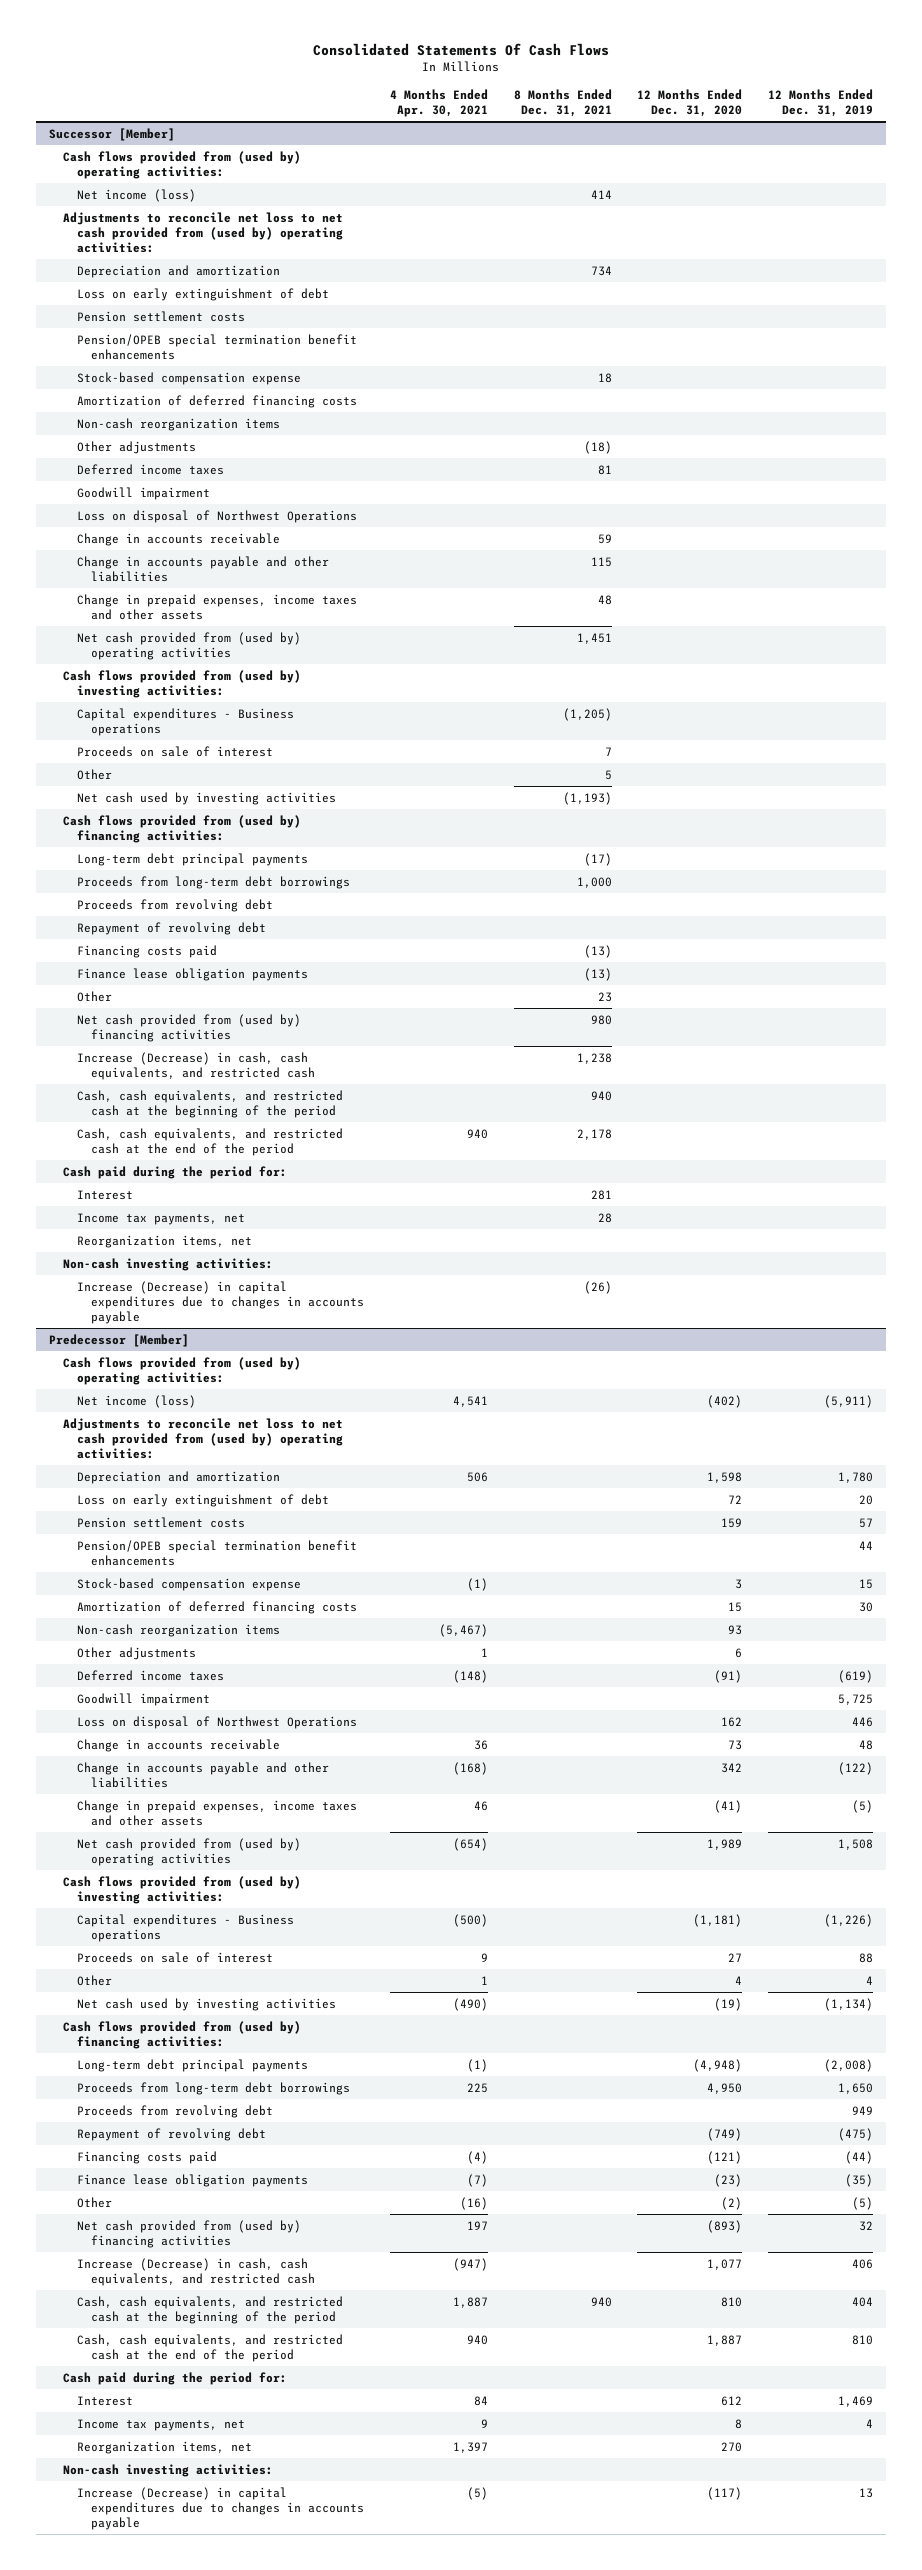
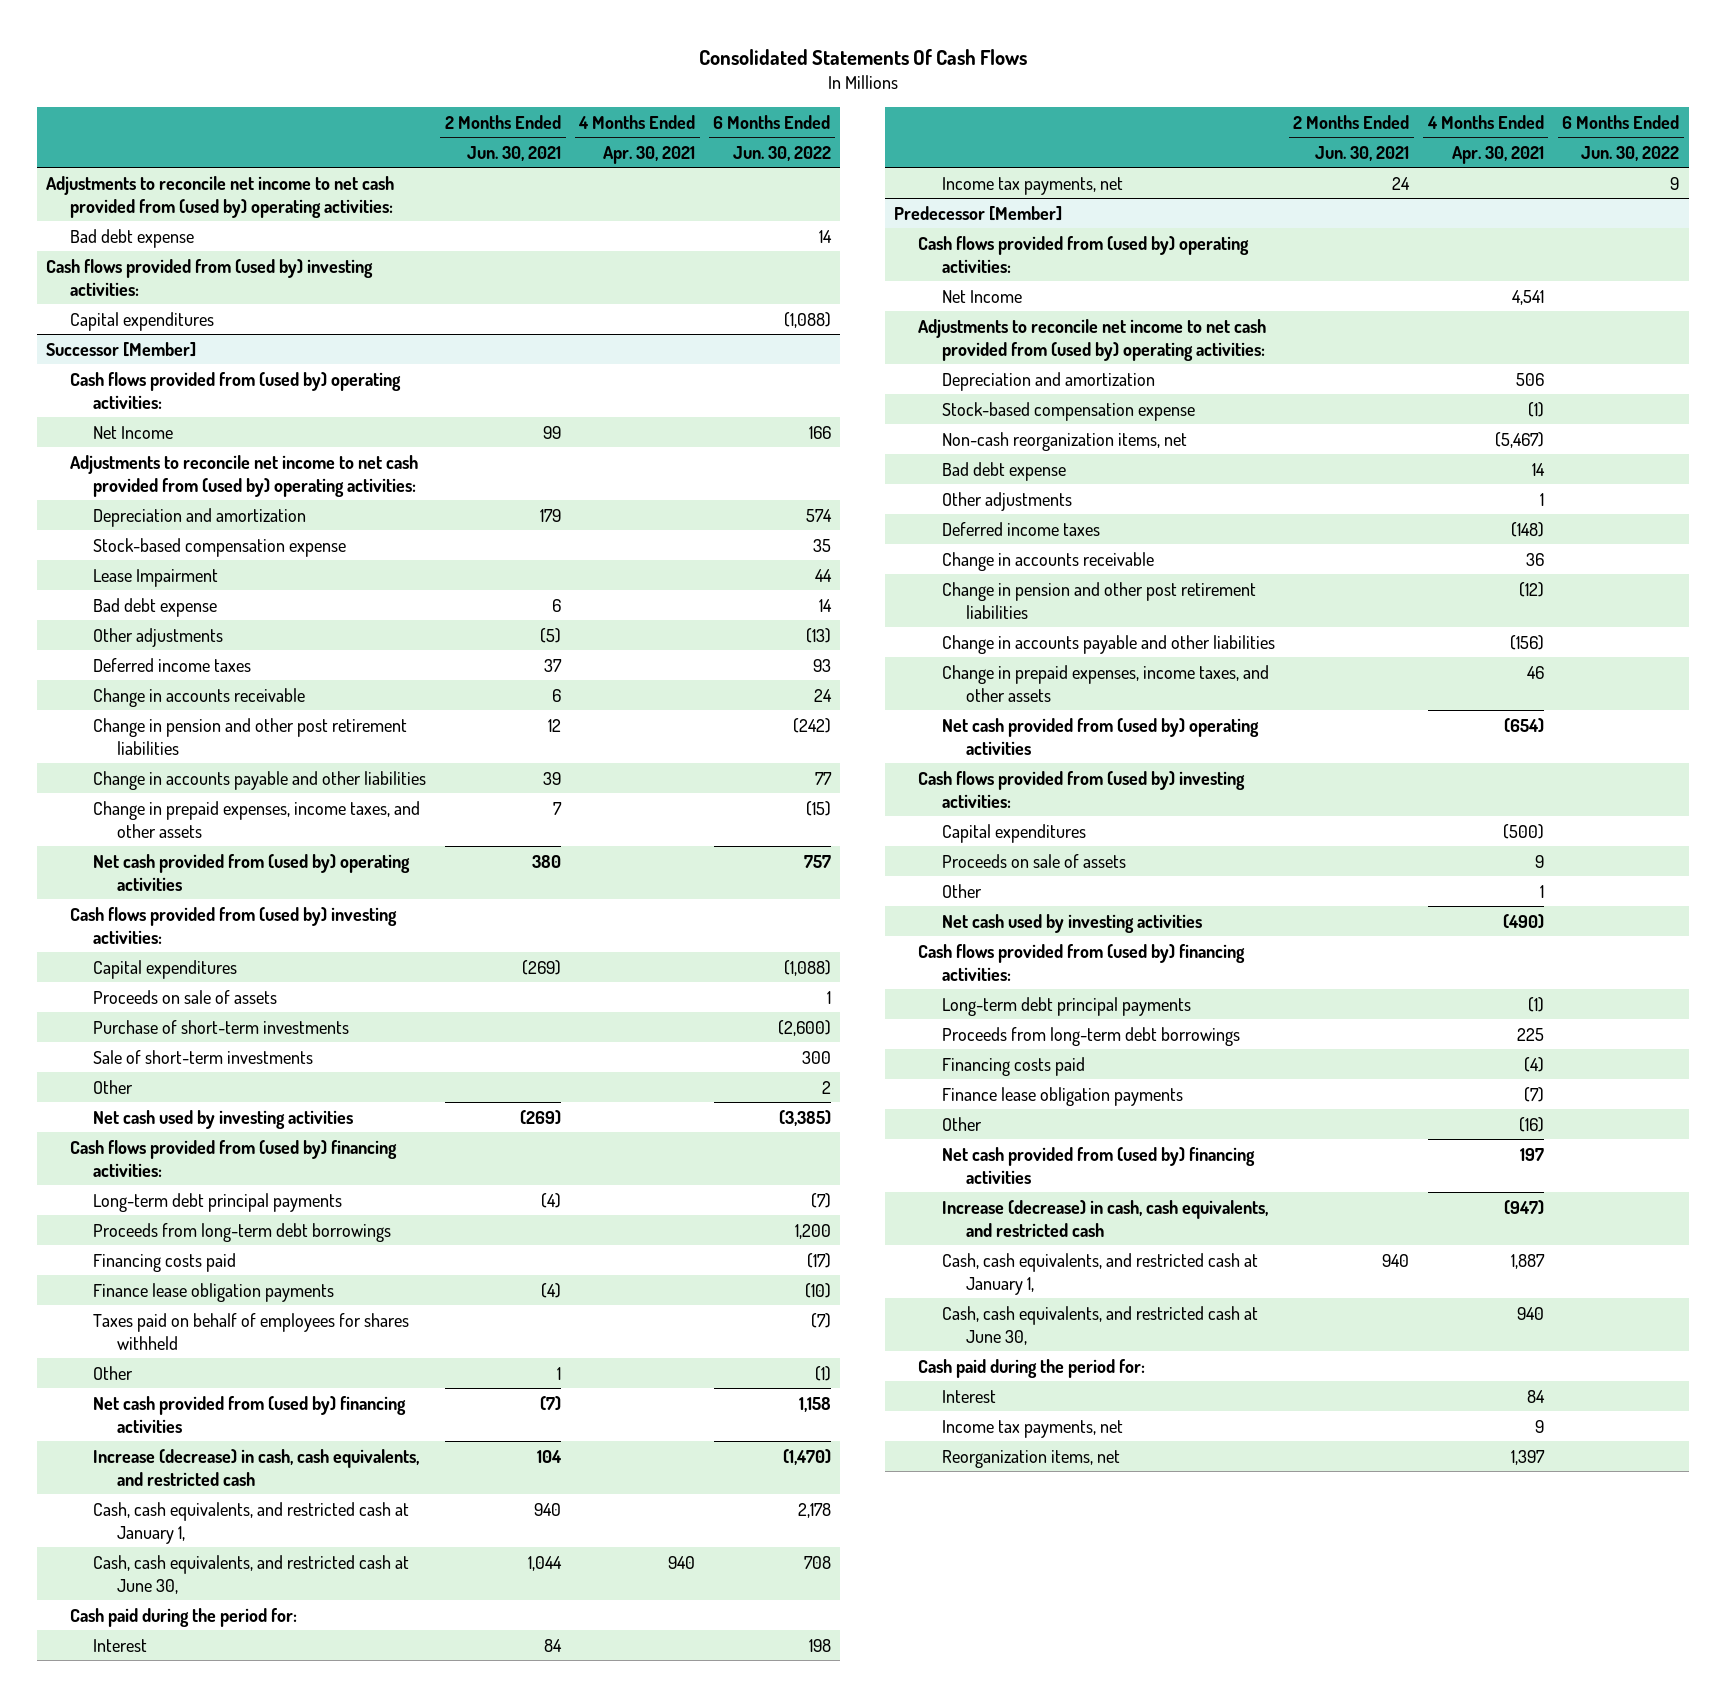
- | 4 Months Ended Apr. 30, 2021 | 8 Months Ended Dec. 31, 2021 | 12 Months Ended Dec. 31, 2020 | 12 Months Ended Dec. 31, 2019
+ | 2 Months Ended Jun. 30, 2021 | 4 Months Ended Apr. 30, 2021 | 6 Months Ended Jun. 30, 2022
+ Adjustments to reconcile net income to net cash provided from (used by) operating activities:
+ Bad debt expense | | | 14
+ Cash flows provided from (used by) investing activities:
+ Capital expenditures | | | (1,088)
@ Successor [Member]
- Net income (loss) | | 414 | |
- Adjustments to reconcile net loss to net cash provided from (used by) operating activities:
+ Net Income | 99 | | 166
+ Adjustments to reconcile net income to net cash provided from (used by) operating activities:
- Loss on early extinguishment of debt
- Pension settlement costs
- Pension/OPEB special termination benefit enhancements
- Amortization of deferred financing costs
- Non-cash reorganization items
+ Lease Impairment | | | 44
+ Bad debt expense | 6 | | 14
- Goodwill impairment
- Loss on disposal of Northwest Operations
+ Change in pension and other post retirement liabilities | 12 | | (242)
- Change in prepaid expenses, income taxes and other assets | | 48 | |
+ Change in prepaid expenses, income taxes, and other assets | 7 | | (15)
- Capital expenditures - Business operations | | (1,205) | |
- Proceeds on sale of interest | | 7 | |
+ Capital expenditures | (269) | | (1,088)
+ Proceeds on sale of assets | | | 1
+ Purchase of short-term investments | | | (2,600)
+ Sale of short-term investments | | | 300
- Proceeds from revolving debt
- Repayment of revolving debt
+ Taxes paid on behalf of employees for shares withheld | | | (7)
- Increase (Decrease) in cash, cash equivalents, and restricted cash | | 1,238 | |
- Cash, cash equivalents, and restricted cash at the beginning of the period | | 940 | |
- Cash, cash equivalents, and restricted cash at the end of the period | 940 | 2,178 | |
+ Increase (decrease) in cash, cash equivalents, and restricted cash | 104 | | (1,470)
+ Cash, cash equivalents, and restricted cash at January 1, | 940 | | 2,178
+ Cash, cash equivalents, and restricted cash at June 30, | 1,044 | 940 | 708
- Reorganization items, net
- Non-cash investing activities:
- Increase (Decrease) in capital expenditures due to changes in accounts payable | | (26) | |
@ Predecessor [Member]
- Net income (loss) | 4,541 | | (402) | (5,911)
- Adjustments to reconcile net loss to net cash provided from (used by) operating activities:
+ Net Income | | 4,541 |
+ Adjustments to reconcile net income to net cash provided from (used by) operating activities:
- Loss on early extinguishment of debt | | | 72 | 20
- Pension settlement costs | | | 159 | 57
- Pension/OPEB special termination benefit enhancements | | | | 44
- Amortization of deferred financing costs | | | 15 | 30
- Non-cash reorganization items | (5,467) | | 93 |
+ Non-cash reorganization items, net | | (5,467) |
+ Bad debt expense | | 14 |
- Goodwill impairment | | | | 5,725
- Loss on disposal of Northwest Operations | | | 162 | 446
- Change in accounts payable and other liabilities | (168) | | 342 | (122)
- Change in prepaid expenses, income taxes and other assets | 46 | | (41) | (5)
+ Change in pension and other post retirement liabilities | | (12) |
+ Change in accounts payable and other liabilities | | (156) |
+ Change in prepaid expenses, income taxes, and other assets | | 46 |
- Capital expenditures - Business operations | (500) | | (1,181) | (1,226)
- Proceeds on sale of interest | 9 | | 27 | 88
+ Capital expenditures | | (500) |
+ Proceeds on sale of assets | | 9 |
- Proceeds from revolving debt | | | | 949
- Repayment of revolving debt | | | (749) | (475)
- Increase (Decrease) in cash, cash equivalents, and restricted cash | (947) | | 1,077 | 406
- Cash, cash equivalents, and restricted cash at the beginning of the period | 1,887 | 940 | 810 | 404
- Cash, cash equivalents, and restricted cash at the end of the period | 940 | | 1,887 | 810
+ Increase (decrease) in cash, cash equivalents, and restricted cash | | (947) |
+ Cash, cash equivalents, and restricted cash at January 1, | 940 | 1,887 |
+ Cash, cash equivalents, and restricted cash at June 30, | | 940 |
- Non-cash investing activities:
- Increase (Decrease) in capital expenditures due to changes in accounts payable | (5) | | (117) | 13

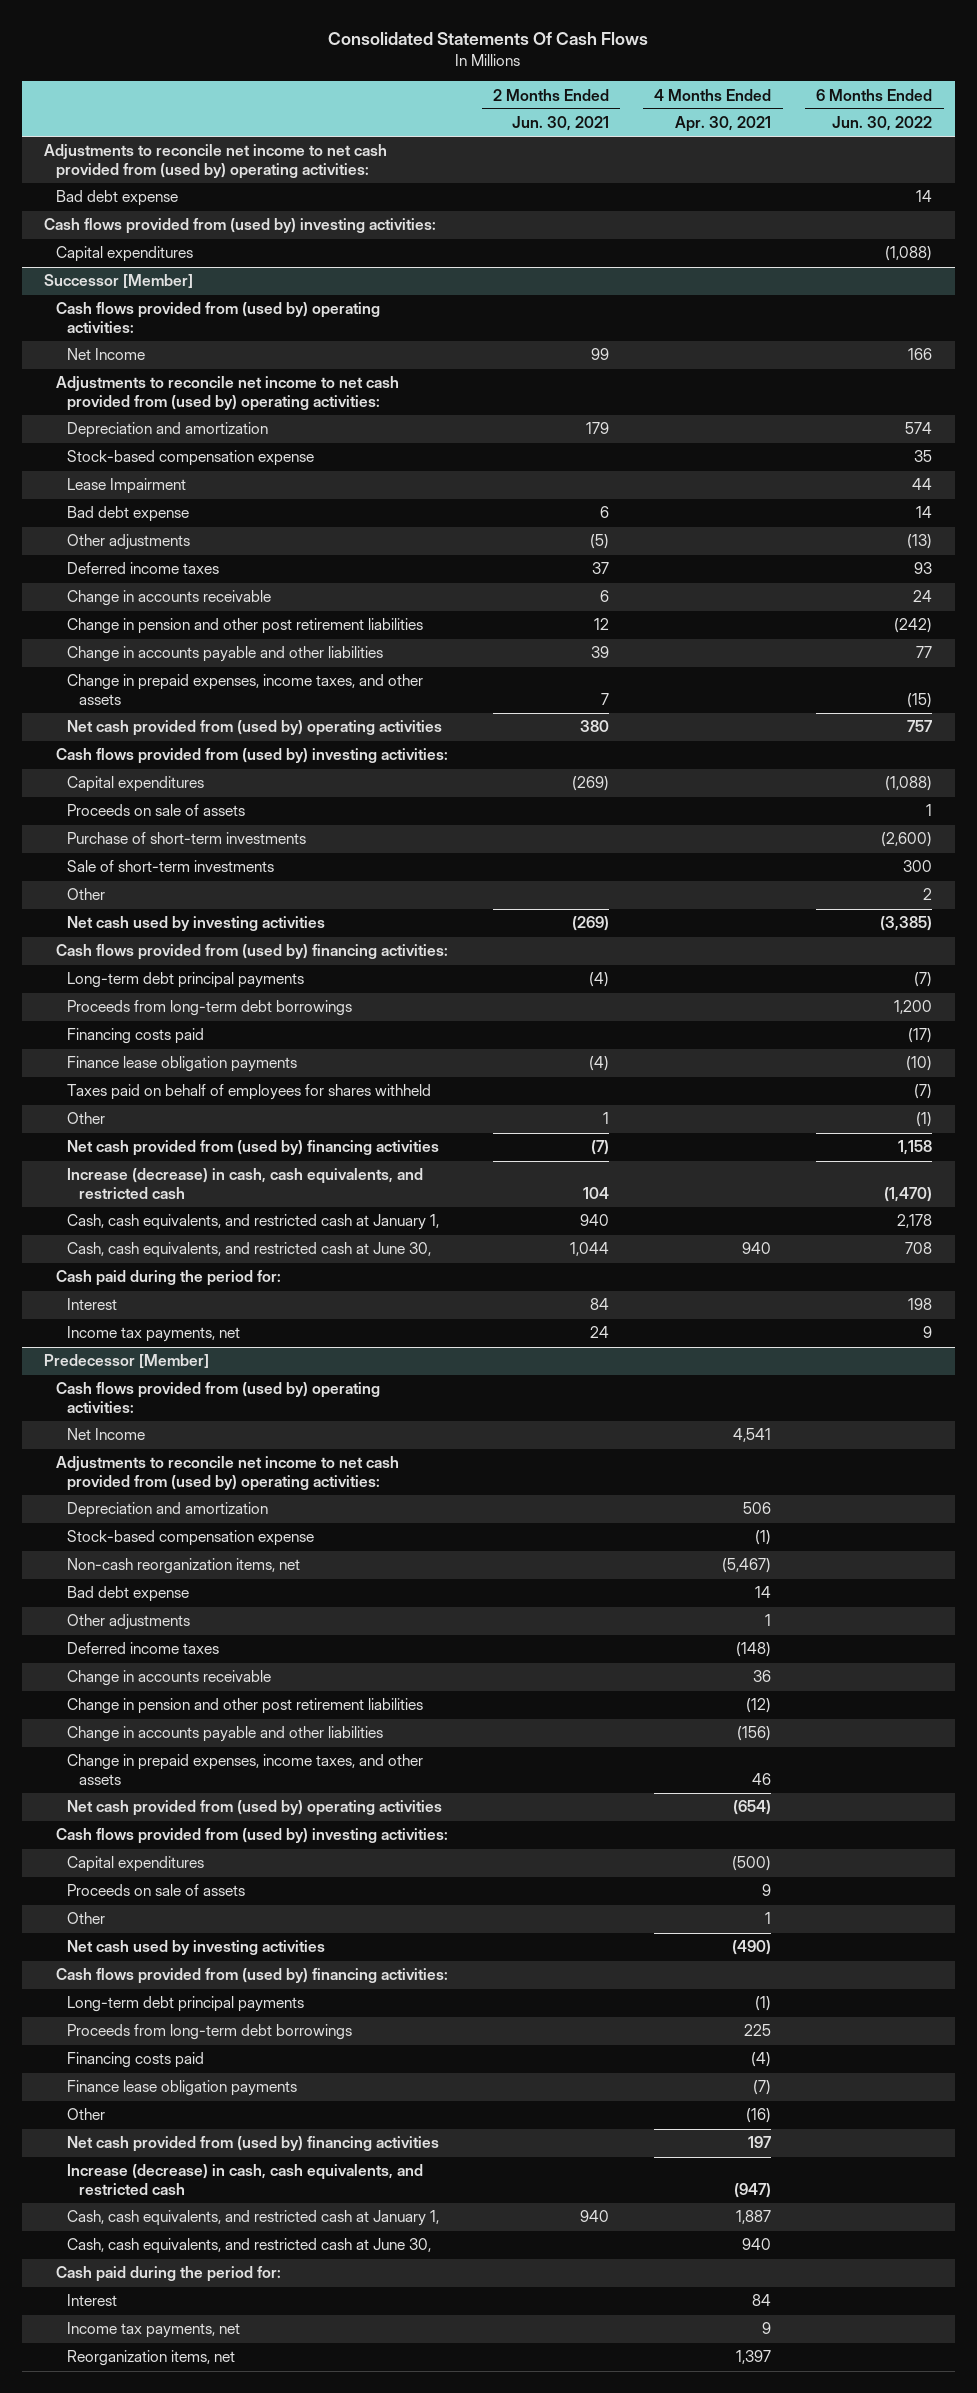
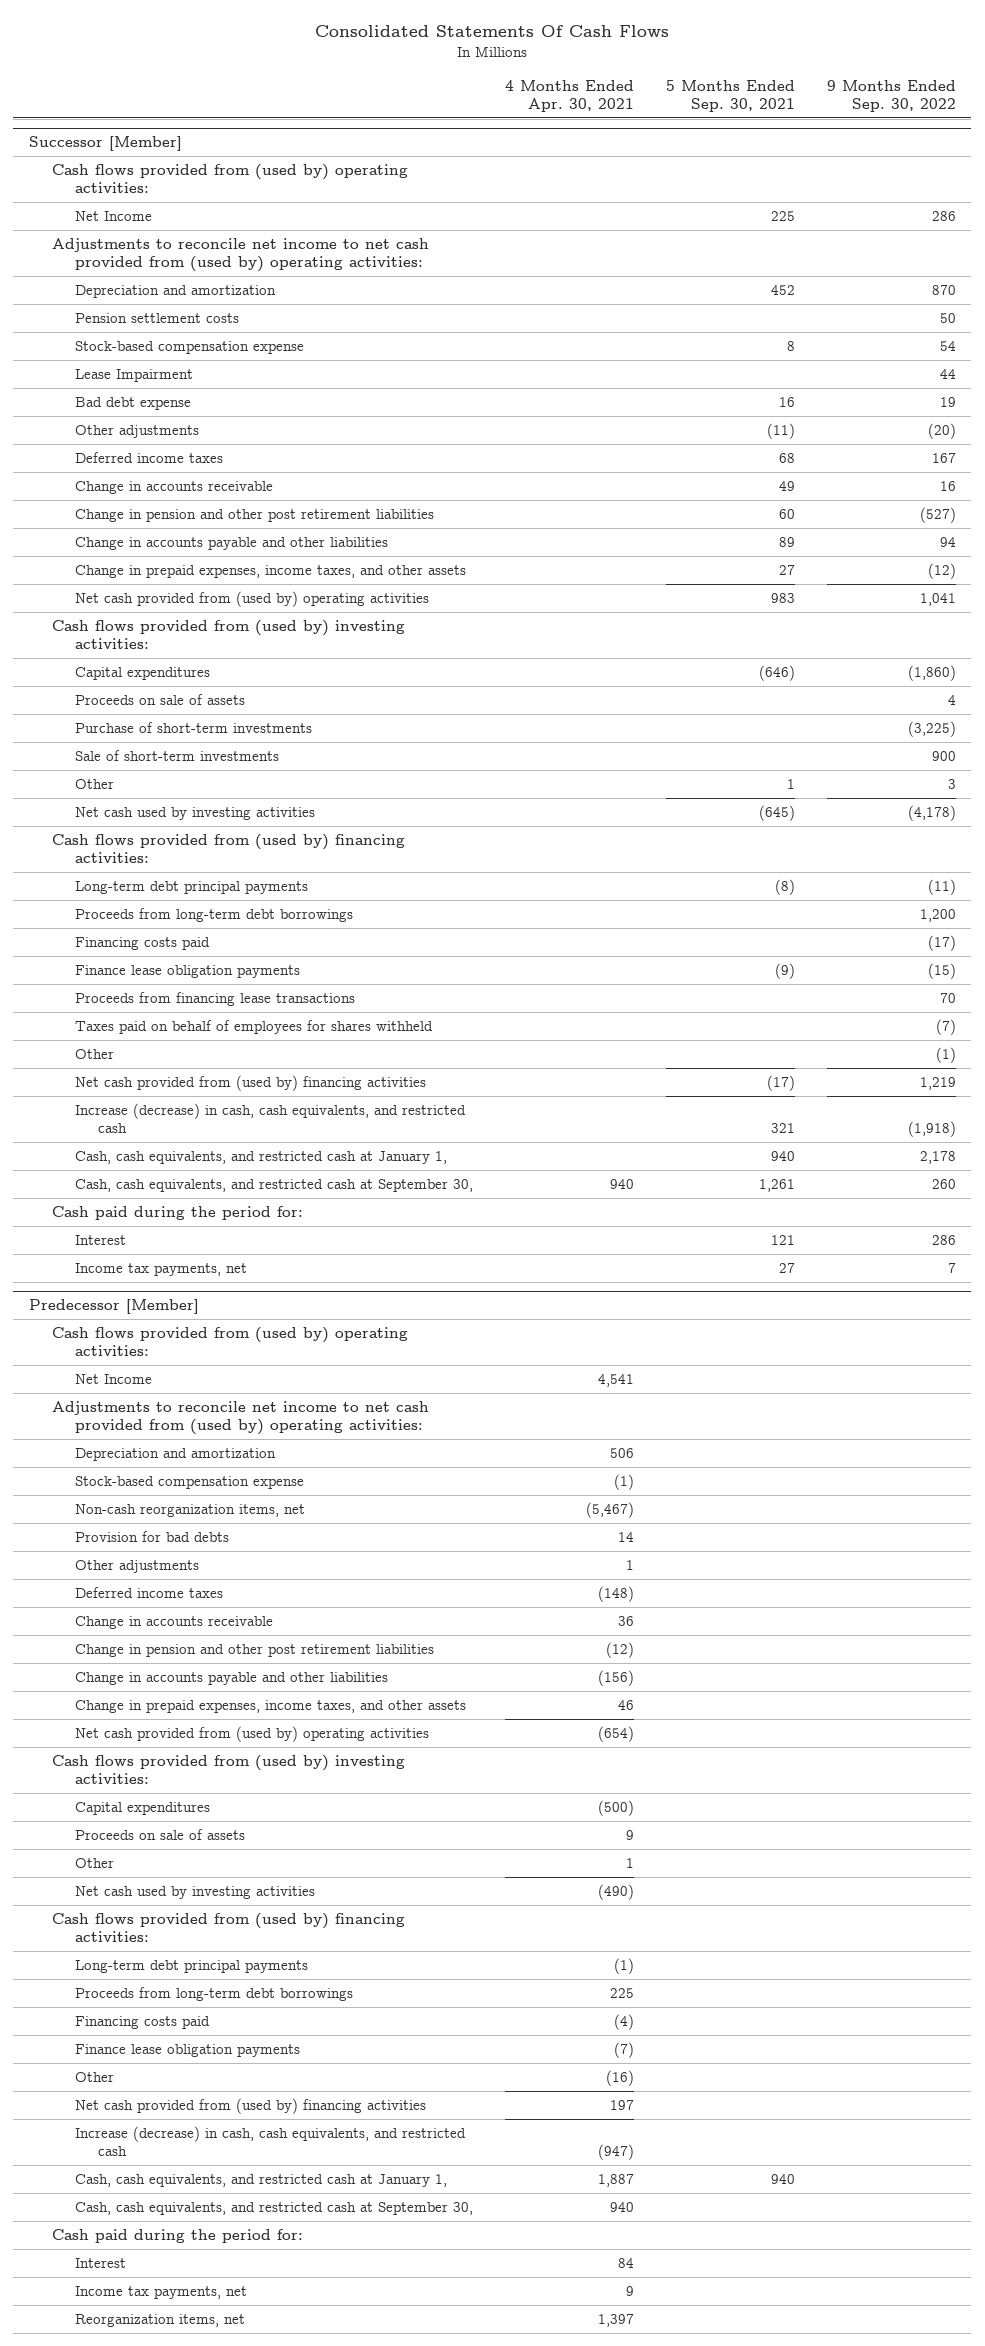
- | 2 Months Ended Jun. 30, 2021 | 4 Months Ended Apr. 30, 2021 | 6 Months Ended Jun. 30, 2022
+ | 4 Months Ended Apr. 30, 2021 | 5 Months Ended Sep. 30, 2021 | 9 Months Ended Sep. 30, 2022
- Adjustments to reconcile net income to net cash provided from (used by) operating activities:
- Bad debt expense | | | 14
- Cash flows provided from (used by) investing activities:
- Capital expenditures | | | (1,088)
@ Successor [Member]
+ Pension settlement costs | | | 50
+ Proceeds from financing lease transactions | | | 70
- Cash, cash equivalents, and restricted cash at June 30, | 1,044 | 940 | 708
+ Cash, cash equivalents, and restricted cash at September 30, | 940 | 1,261 | 260
@ Predecessor [Member]
- Bad debt expense | | 14 |
+ Provision for bad debts | 14 | |
- Cash, cash equivalents, and restricted cash at June 30, | | 940 |
+ Cash, cash equivalents, and restricted cash at September 30, | 940 | |

